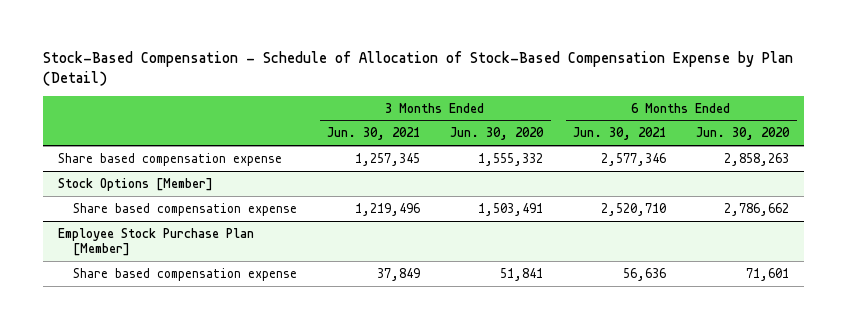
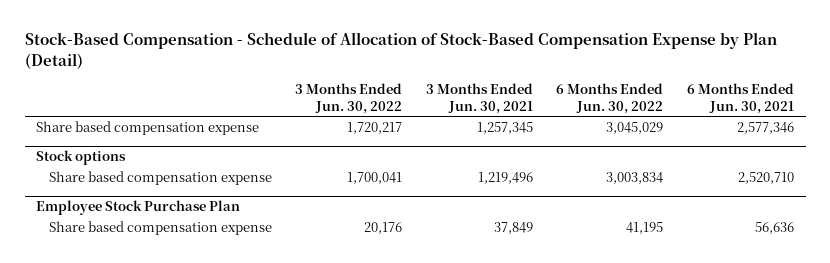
- | 3 Months Ended Jun. 30, 2021 | 3 Months Ended Jun. 30, 2020 | 6 Months Ended Jun. 30, 2021 | 6 Months Ended Jun. 30, 2020
+ | 3 Months Ended Jun. 30, 2022 | 3 Months Ended Jun. 30, 2021 | 6 Months Ended Jun. 30, 2022 | 6 Months Ended Jun. 30, 2021
- Stock Options [Member]
+ Stock options
- Employee Stock Purchase Plan [Member]
+ Employee Stock Purchase Plan

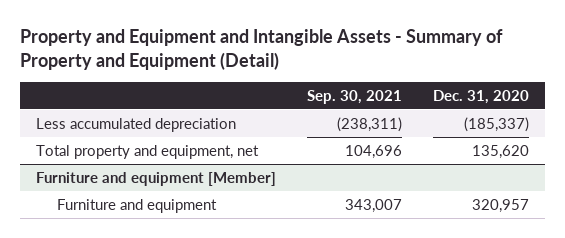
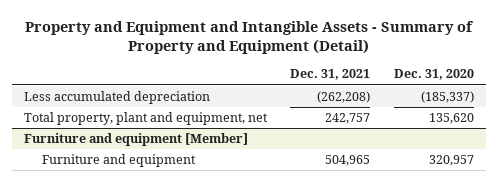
- | Sep. 30, 2021 | Dec. 31, 2020
+ | Dec. 31, 2021 | Dec. 31, 2020
- Total property and equipment, net | 104,696 | 135,620
+ Total property, plant and equipment, net | 242,757 | 135,620

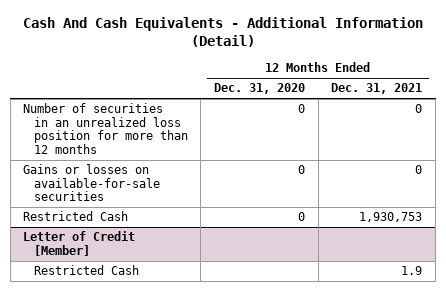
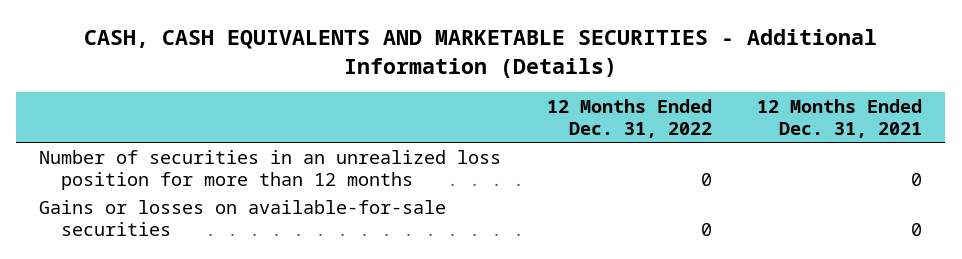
- Cash And Cash Equivalents - Additional Information (Detail)
+ CASH, CASH EQUIVALENTS AND MARKETABLE SECURITIES - Additional Information (Details)
- | 12 Months Ended Dec. 31, 2020 | 12 Months Ended Dec. 31, 2021
+ | 12 Months Ended Dec. 31, 2022 | 12 Months Ended Dec. 31, 2021
- Restricted Cash | 0 | 1,930,753
- Letter of Credit [Member]
- Restricted Cash | | 1.9

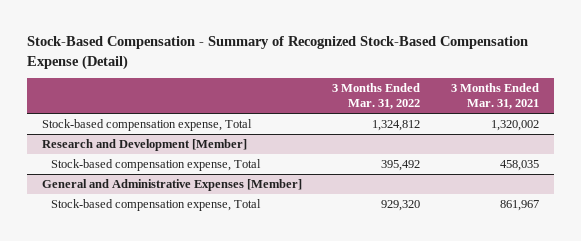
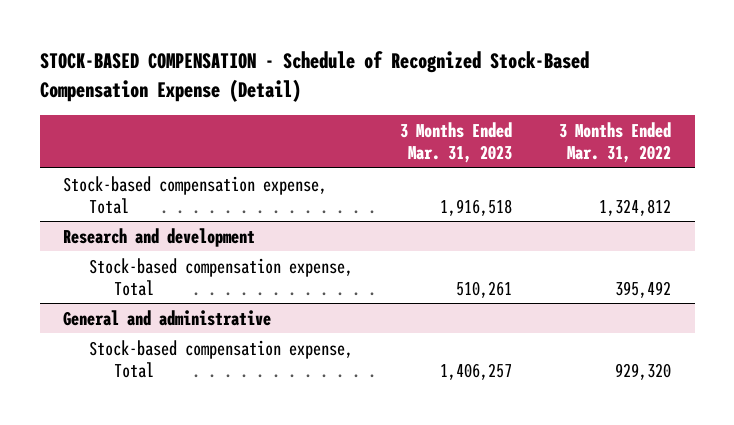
- Stock-Based Compensation - Summary of Recognized Stock-Based Compensation Expense (Detail)
+ STOCK-BASED COMPENSATION - Schedule of Recognized Stock-Based Compensation Expense (Detail)
- | 3 Months Ended Mar. 31, 2022 | 3 Months Ended Mar. 31, 2021
+ | 3 Months Ended Mar. 31, 2023 | 3 Months Ended Mar. 31, 2022
- Research and Development [Member]
+ Research and development
- General and Administrative Expenses [Member]
+ General and administrative

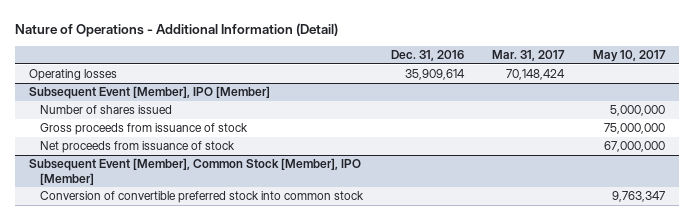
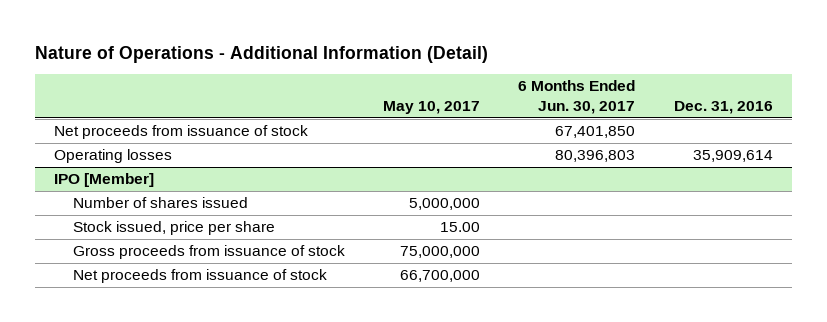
- | Dec. 31, 2016 | Mar. 31, 2017 | May 10, 2017
+ | May 10, 2017 | 6 Months Ended Jun. 30, 2017 | Dec. 31, 2016
+ Net proceeds from issuance of stock | | 67,401,850 |
- Subsequent Event [Member], IPO [Member]
+ IPO [Member]
+ Stock issued, price per share | 15.00 | |
- Net proceeds from issuance of stock | | | 67,000,000
- Subsequent Event [Member], Common Stock [Member], IPO [Member]
- Conversion of convertible preferred stock into common stock | | | 9,763,347
+ Net proceeds from issuance of stock | 66,700,000 | |

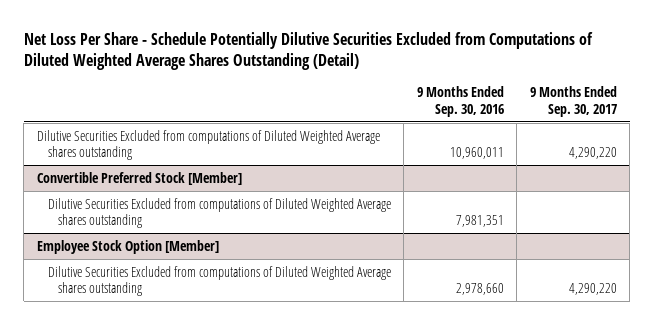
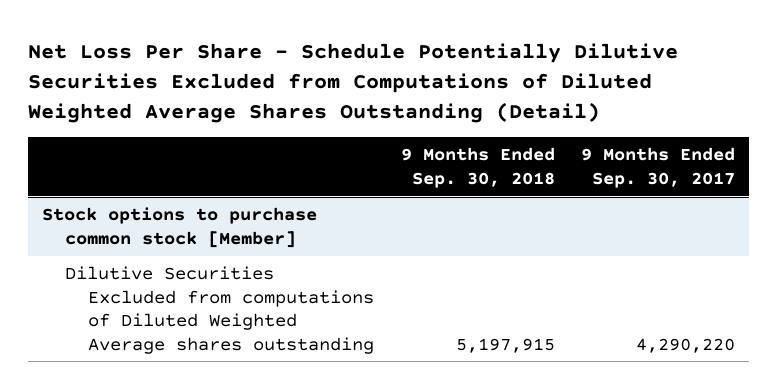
- | 9 Months Ended Sep. 30, 2016 | 9 Months Ended Sep. 30, 2017
+ | 9 Months Ended Sep. 30, 2018 | 9 Months Ended Sep. 30, 2017
- Dilutive Securities Excluded from computations of Diluted Weighted Average shares outstanding | 10,960,011 | 4,290,220
- Convertible Preferred Stock [Member]
- Dilutive Securities Excluded from computations of Diluted Weighted Average shares outstanding | 7,981,351 |
- Employee Stock Option [Member]
+ Stock options to purchase common stock [Member]

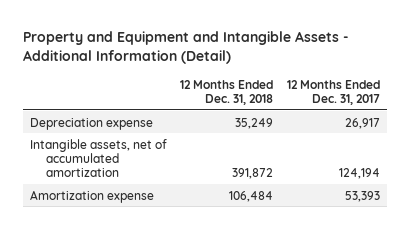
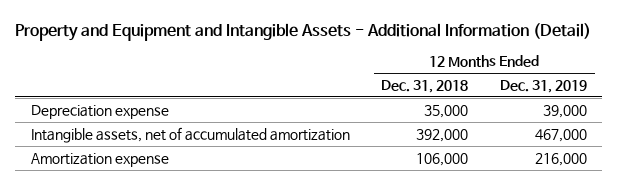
- | 12 Months Ended Dec. 31, 2018 | 12 Months Ended Dec. 31, 2017
+ | 12 Months Ended Dec. 31, 2018 | 12 Months Ended Dec. 31, 2019
- Depreciation expense | 35,249 | 26,917
- Intangible assets, net of accumulated amortization | 391,872 | 124,194
- Amortization expense | 106,484 | 53,393
+ Depreciation expense | 35,000 | 39,000
+ Intangible assets, net of accumulated amortization | 392,000 | 467,000
+ Amortization expense | 106,000 | 216,000

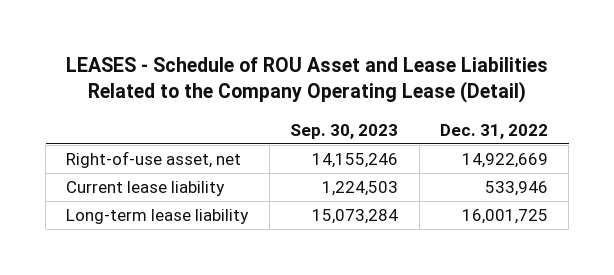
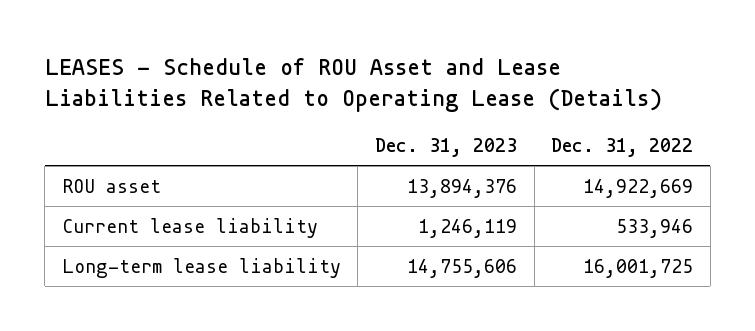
- LEASES - Schedule of ROU Asset and Lease Liabilities Related to the Company Operating Lease (Detail)
+ LEASES - Schedule of ROU Asset and Lease Liabilities Related to Operating Lease (Details)
- | Sep. 30, 2023 | Dec. 31, 2022
+ | Dec. 31, 2023 | Dec. 31, 2022
- Right-of-use asset, net | 14,155,246 | 14,922,669
+ ROU asset | 13,894,376 | 14,922,669

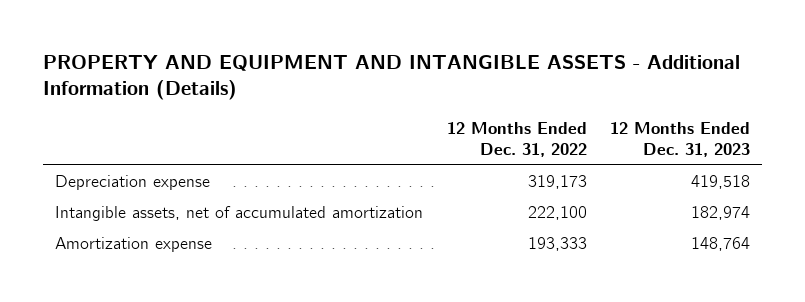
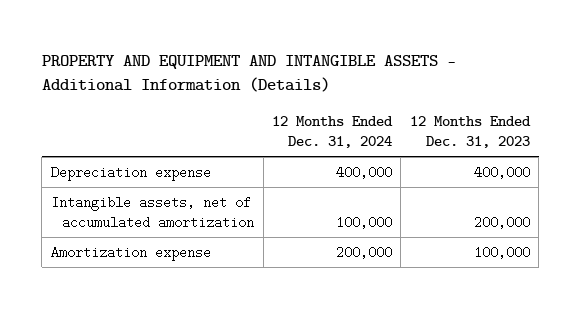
- | 12 Months Ended Dec. 31, 2022 | 12 Months Ended Dec. 31, 2023
+ | 12 Months Ended Dec. 31, 2024 | 12 Months Ended Dec. 31, 2023
- Depreciation expense | 319,173 | 419,518
- Intangible assets, net of accumulated amortization | 222,100 | 182,974
- Amortization expense | 193,333 | 148,764
+ Depreciation expense | 400,000 | 400,000
+ Intangible assets, net of accumulated amortization | 100,000 | 200,000
+ Amortization expense | 200,000 | 100,000

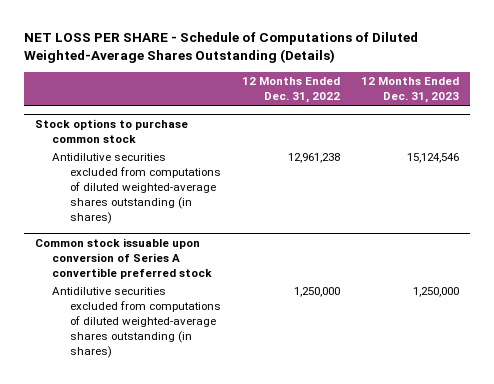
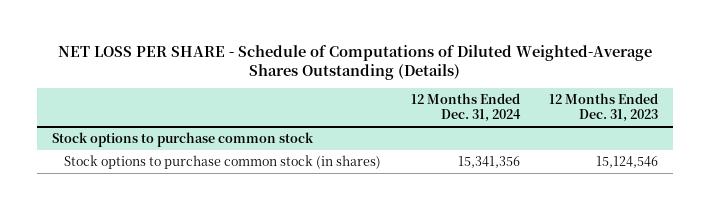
- | 12 Months Ended Dec. 31, 2022 | 12 Months Ended Dec. 31, 2023
+ | 12 Months Ended Dec. 31, 2024 | 12 Months Ended Dec. 31, 2023
@ Stock options to purchase common stock
- Antidilutive securities excluded from computations of diluted weighted-average shares outstanding (in shares) | 12,961,238 | 15,124,546
- Common stock issuable upon conversion of Series A convertible preferred stock
- Antidilutive securities excluded from computations of diluted weighted-average shares outstanding (in shares) | 1,250,000 | 1,250,000
@ Stock options to purchase common stock
+ Stock options to purchase common stock (in shares) | 15,341,356 | 15,124,546

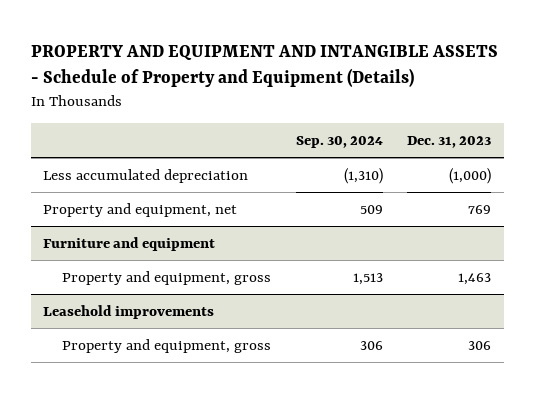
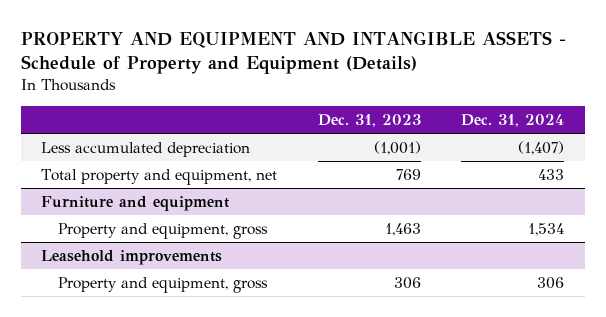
- | Sep. 30, 2024 | Dec. 31, 2023
+ | Dec. 31, 2023 | Dec. 31, 2024
- Less accumulated depreciation | (1,310) | (1,000)
- Property and equipment, net | 509 | 769
+ Less accumulated depreciation | (1,001) | (1,407)
+ Total property and equipment, net | 769 | 433

